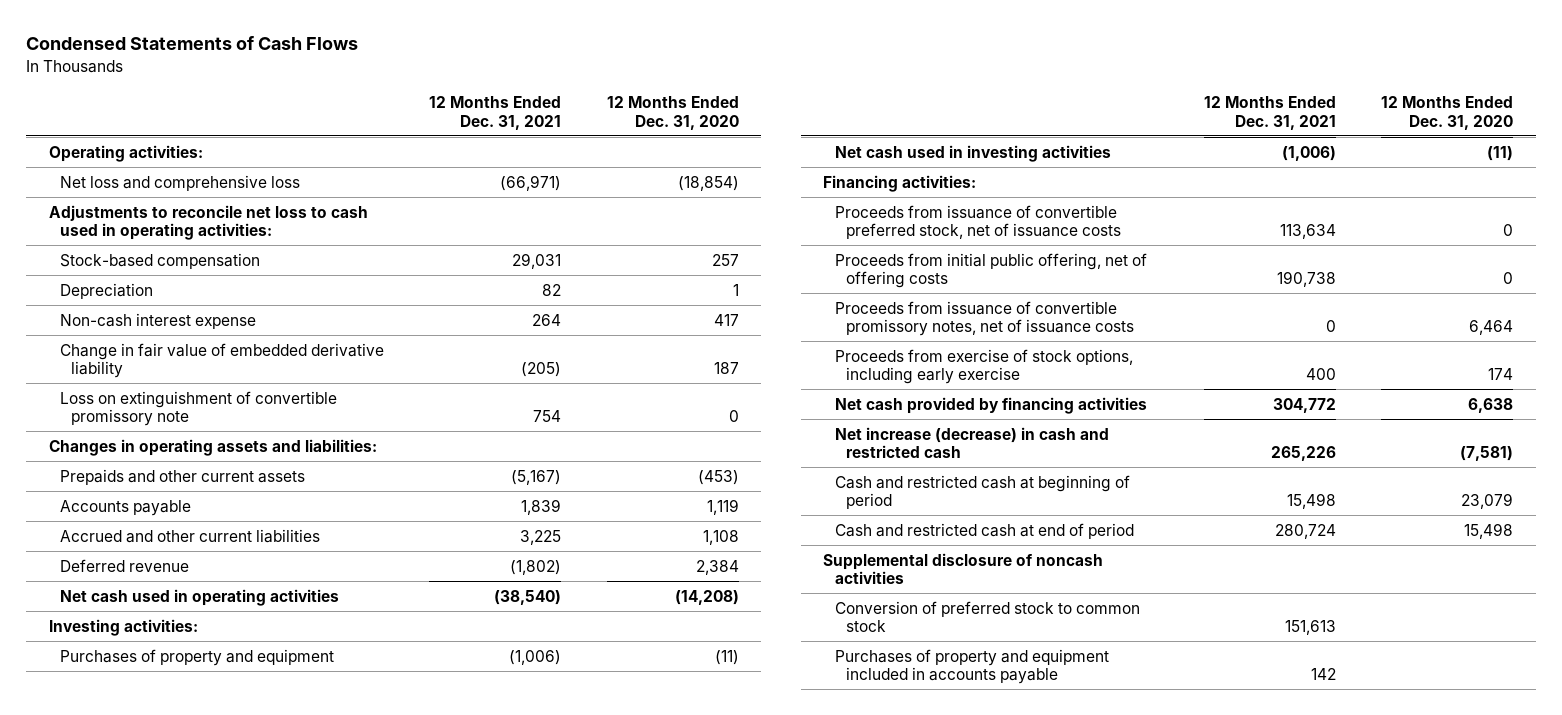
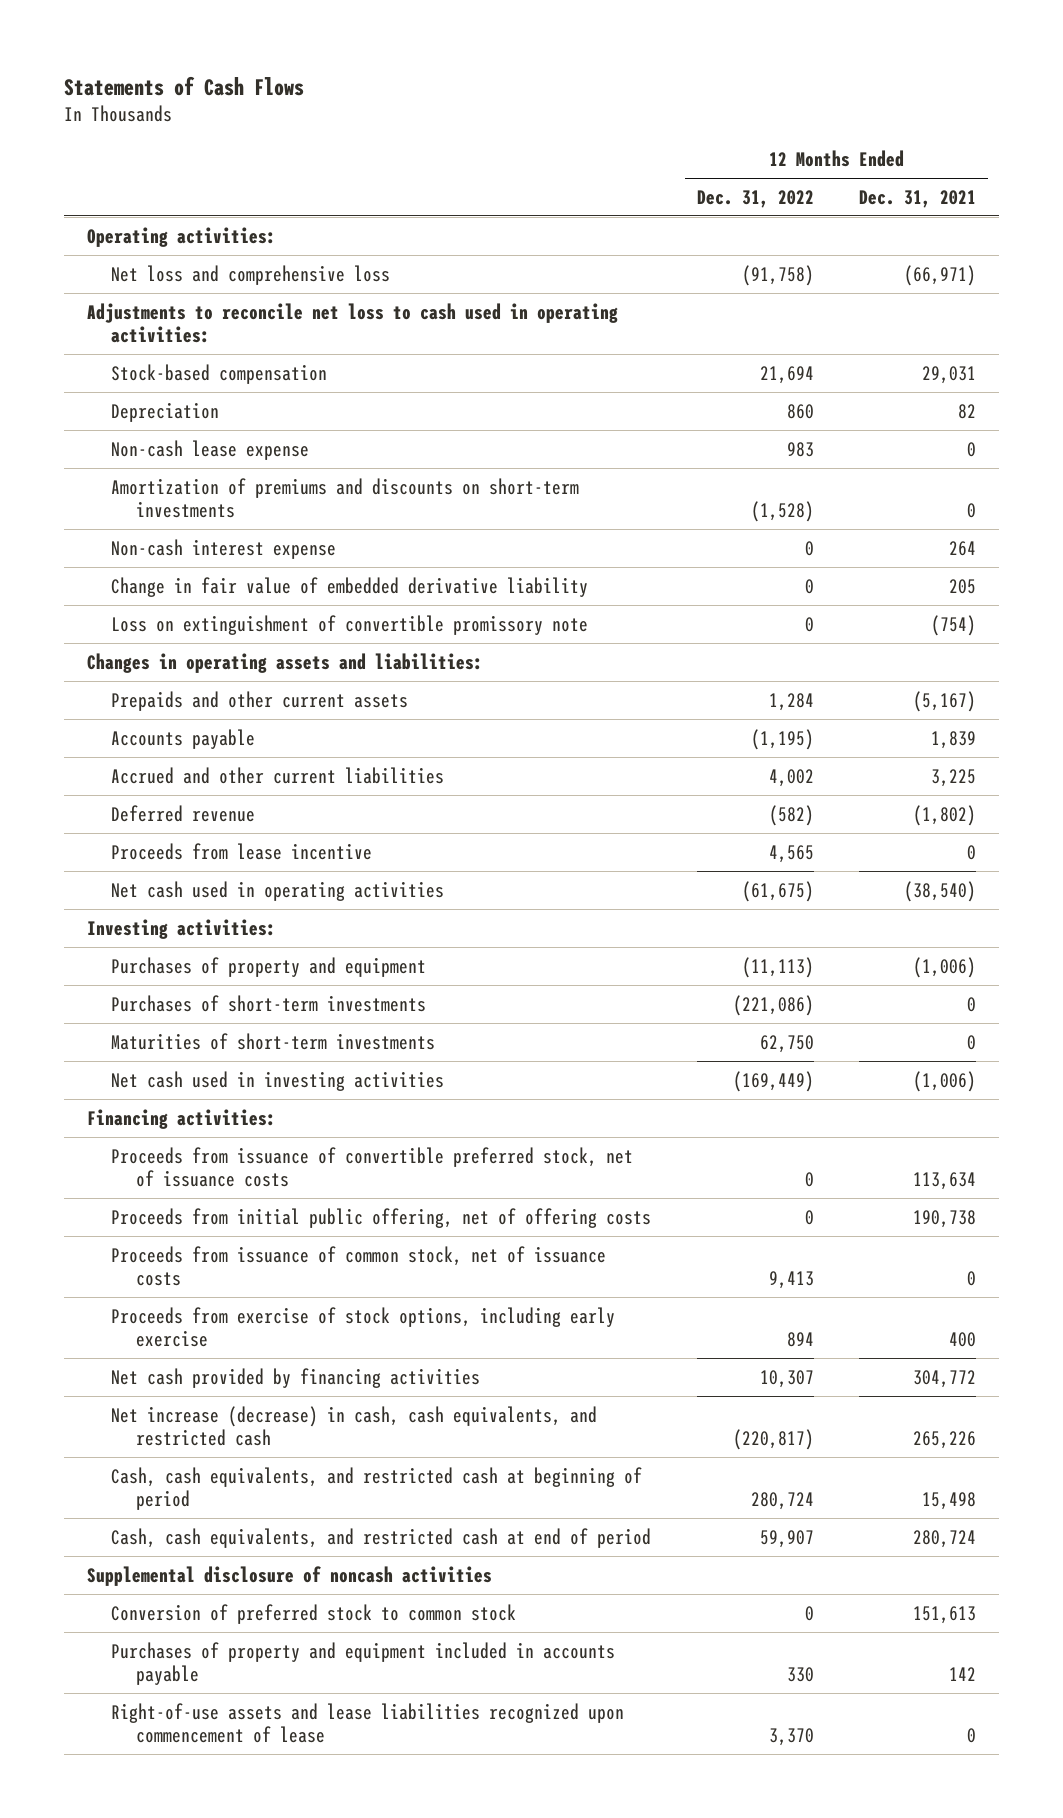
- Condensed Statements of Cash Flows
+ Statements of Cash Flows
- | 12 Months Ended Dec. 31, 2021 | 12 Months Ended Dec. 31, 2020
+ | 12 Months Ended Dec. 31, 2022 | 12 Months Ended Dec. 31, 2021
+ Non-cash lease expense | 983 | 0
+ Amortization of premiums and discounts on short-term investments | (1,528) | 0
- Change in fair value of embedded derivative liability | (205) | 187
- Loss on extinguishment of convertible promissory note | 754 | 0
+ Change in fair value of embedded derivative liability | 0 | 205
+ Loss on extinguishment of convertible promissory note | 0 | (754)
+ Proceeds from lease incentive | 4,565 | 0
+ Purchases of short-term investments | (221,086) | 0
+ Maturities of short-term investments | 62,750 | 0
- Proceeds from issuance of convertible promissory notes, net of issuance costs | 0 | 6,464
+ Proceeds from issuance of common stock, net of issuance costs | 9,413 | 0
- Net increase (decrease) in cash and restricted cash | 265,226 | (7,581)
- Cash and restricted cash at beginning of period | 15,498 | 23,079
- Cash and restricted cash at end of period | 280,724 | 15,498
+ Net increase (decrease) in cash, cash equivalents, and restricted cash | (220,817) | 265,226
+ Cash, cash equivalents, and restricted cash at beginning of period | 280,724 | 15,498
+ Cash, cash equivalents, and restricted cash at end of period | 59,907 | 280,724
+ Right-of-use assets and lease liabilities recognized upon commencement of lease | 3,370 | 0

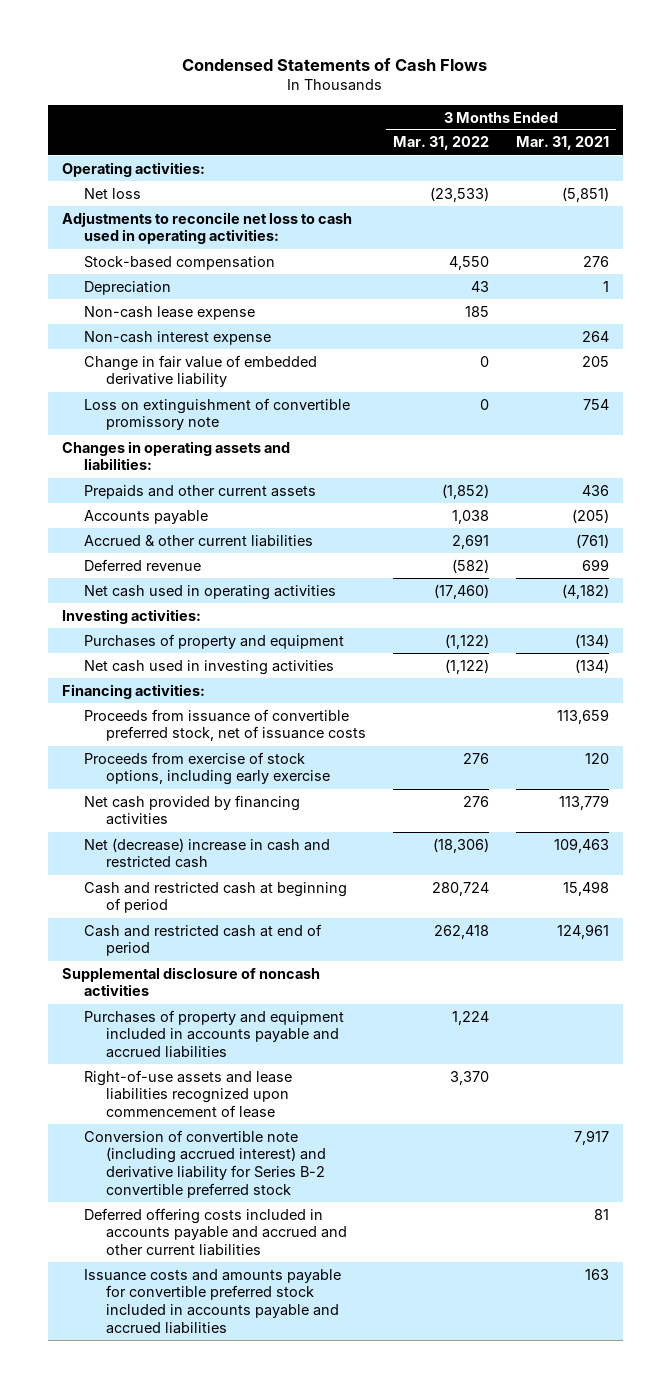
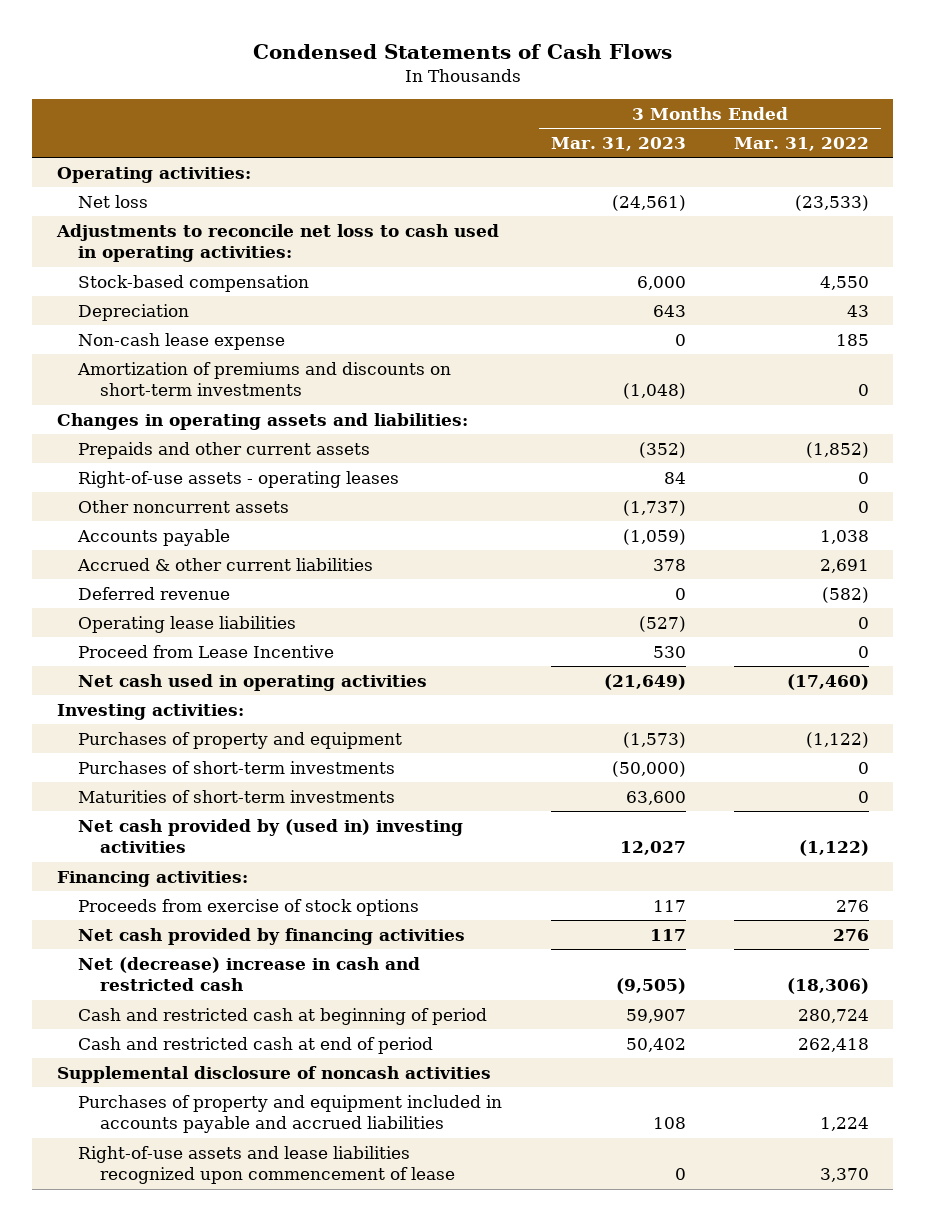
- | 3 Months Ended Mar. 31, 2022 | 3 Months Ended Mar. 31, 2021
+ | 3 Months Ended Mar. 31, 2023 | 3 Months Ended Mar. 31, 2022
- Non-cash interest expense | | 264
- Change in fair value of embedded derivative liability | 0 | 205
- Loss on extinguishment of convertible promissory note | 0 | 754
+ Amortization of premiums and discounts on short-term investments | (1,048) | 0
+ Right-of-use assets - operating leases | 84 | 0
+ Other noncurrent assets | (1,737) | 0
+ Operating lease liabilities | (527) | 0
+ Proceed from Lease Incentive | 530 | 0
- Net cash used in investing activities | (1,122) | (134)
+ Purchases of short-term investments | (50,000) | 0
+ Maturities of short-term investments | 63,600 | 0
+ Net cash provided by (used in) investing activities | 12,027 | (1,122)
- Proceeds from issuance of convertible preferred stock, net of issuance costs | | 113,659
- Proceeds from exercise of stock options, including early exercise | 276 | 120
+ Proceeds from exercise of stock options | 117 | 276
- Conversion of convertible note (including accrued interest) and derivative liability for Series B-2 convertible preferred stock | | 7,917
- Deferred offering costs included in accounts payable and accrued and other current liabilities | | 81
- Issuance costs and amounts payable for convertible preferred stock included in accounts payable and accrued liabilities | | 163

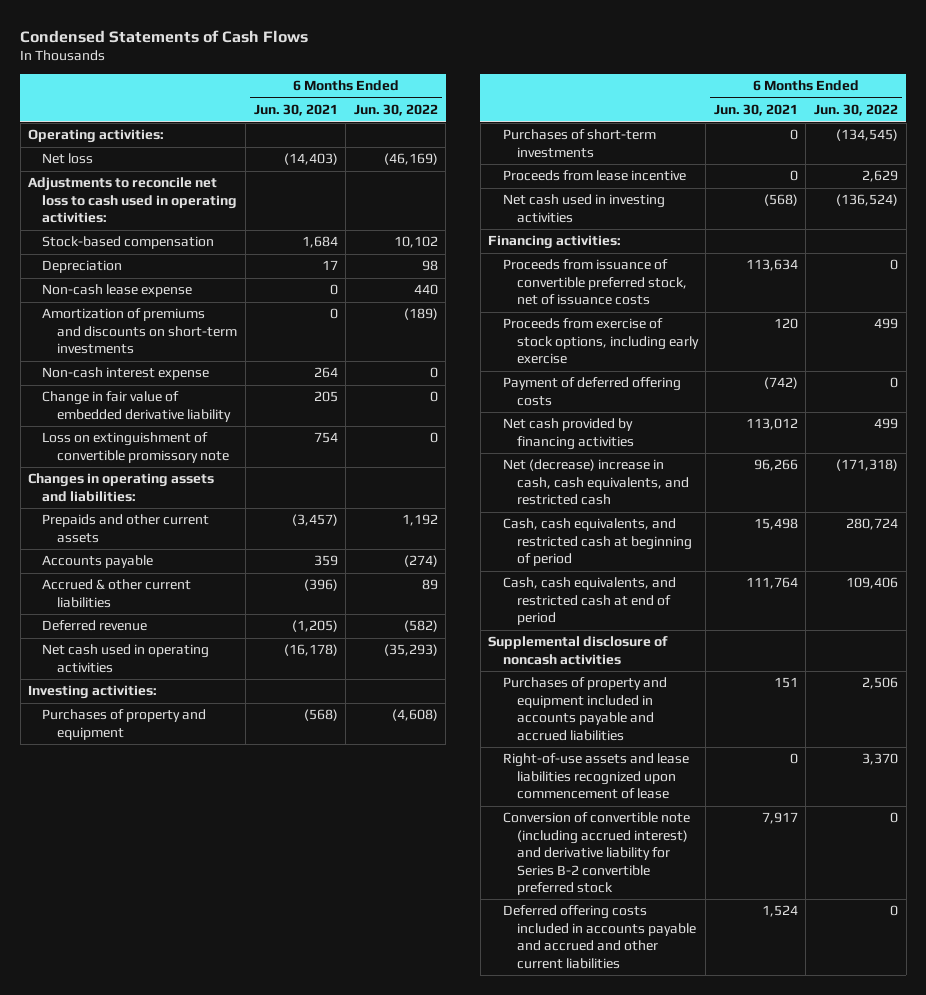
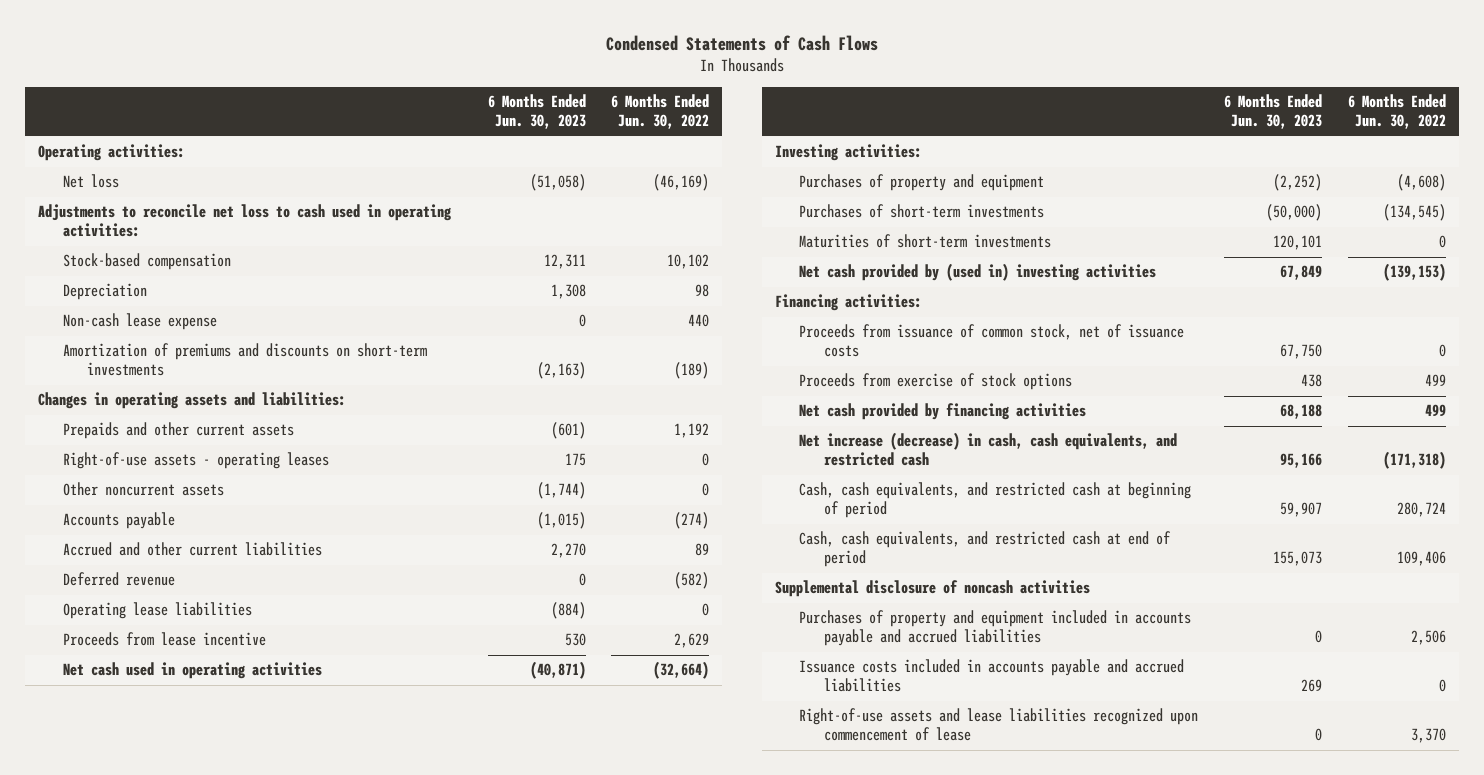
- | 6 Months Ended Jun. 30, 2021 | 6 Months Ended Jun. 30, 2022
+ | 6 Months Ended Jun. 30, 2023 | 6 Months Ended Jun. 30, 2022
- Non-cash interest expense | 264 | 0
- Change in fair value of embedded derivative liability | 205 | 0
- Loss on extinguishment of convertible promissory note | 754 | 0
+ Right-of-use assets - operating leases | 175 | 0
+ Other noncurrent assets | (1,744) | 0
- Accrued & other current liabilities | (396) | 89
+ Accrued and other current liabilities | 2,270 | 89
- Net cash used in operating activities | (16,178) | (35,293)
+ Operating lease liabilities | (884) | 0
moved up: Proceeds from lease incentive | 530 | 2,629
+ Net cash used in operating activities | (40,871) | (32,664)
- Net cash used in investing activities | (568) | (136,524)
+ Maturities of short-term investments | 120,101 | 0
+ Net cash provided by (used in) investing activities | 67,849 | (139,153)
- Proceeds from issuance of convertible preferred stock, net of issuance costs | 113,634 | 0
- Proceeds from exercise of stock options, including early exercise | 120 | 499
- Payment of deferred offering costs | (742) | 0
+ Proceeds from issuance of common stock, net of issuance costs | 67,750 | 0
+ Proceeds from exercise of stock options | 438 | 499
- Net (decrease) increase in cash, cash equivalents, and restricted cash | 96,266 | (171,318)
+ Net increase (decrease) in cash, cash equivalents, and restricted cash | 95,166 | (171,318)
+ Issuance costs included in accounts payable and accrued liabilities | 269 | 0
- Conversion of convertible note (including accrued interest) and derivative liability for Series B-2 convertible preferred stock | 7,917 | 0
- Deferred offering costs included in accounts payable and accrued and other current liabilities | 1,524 | 0

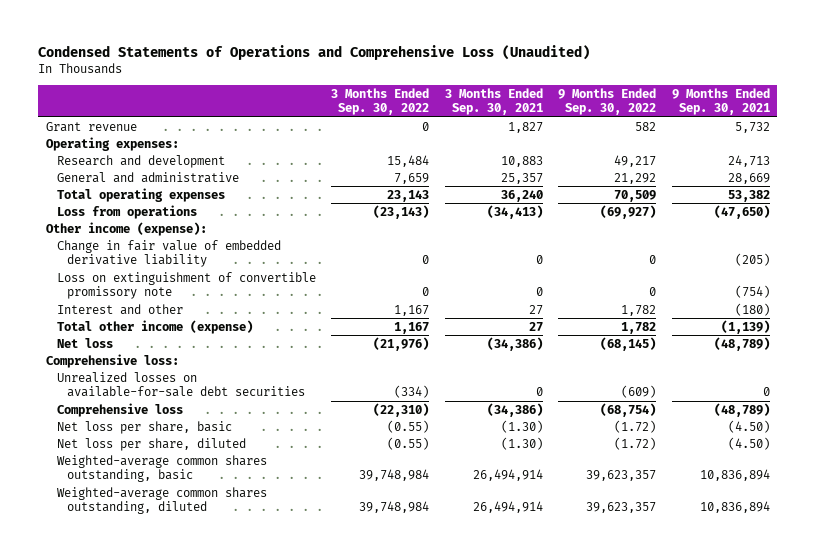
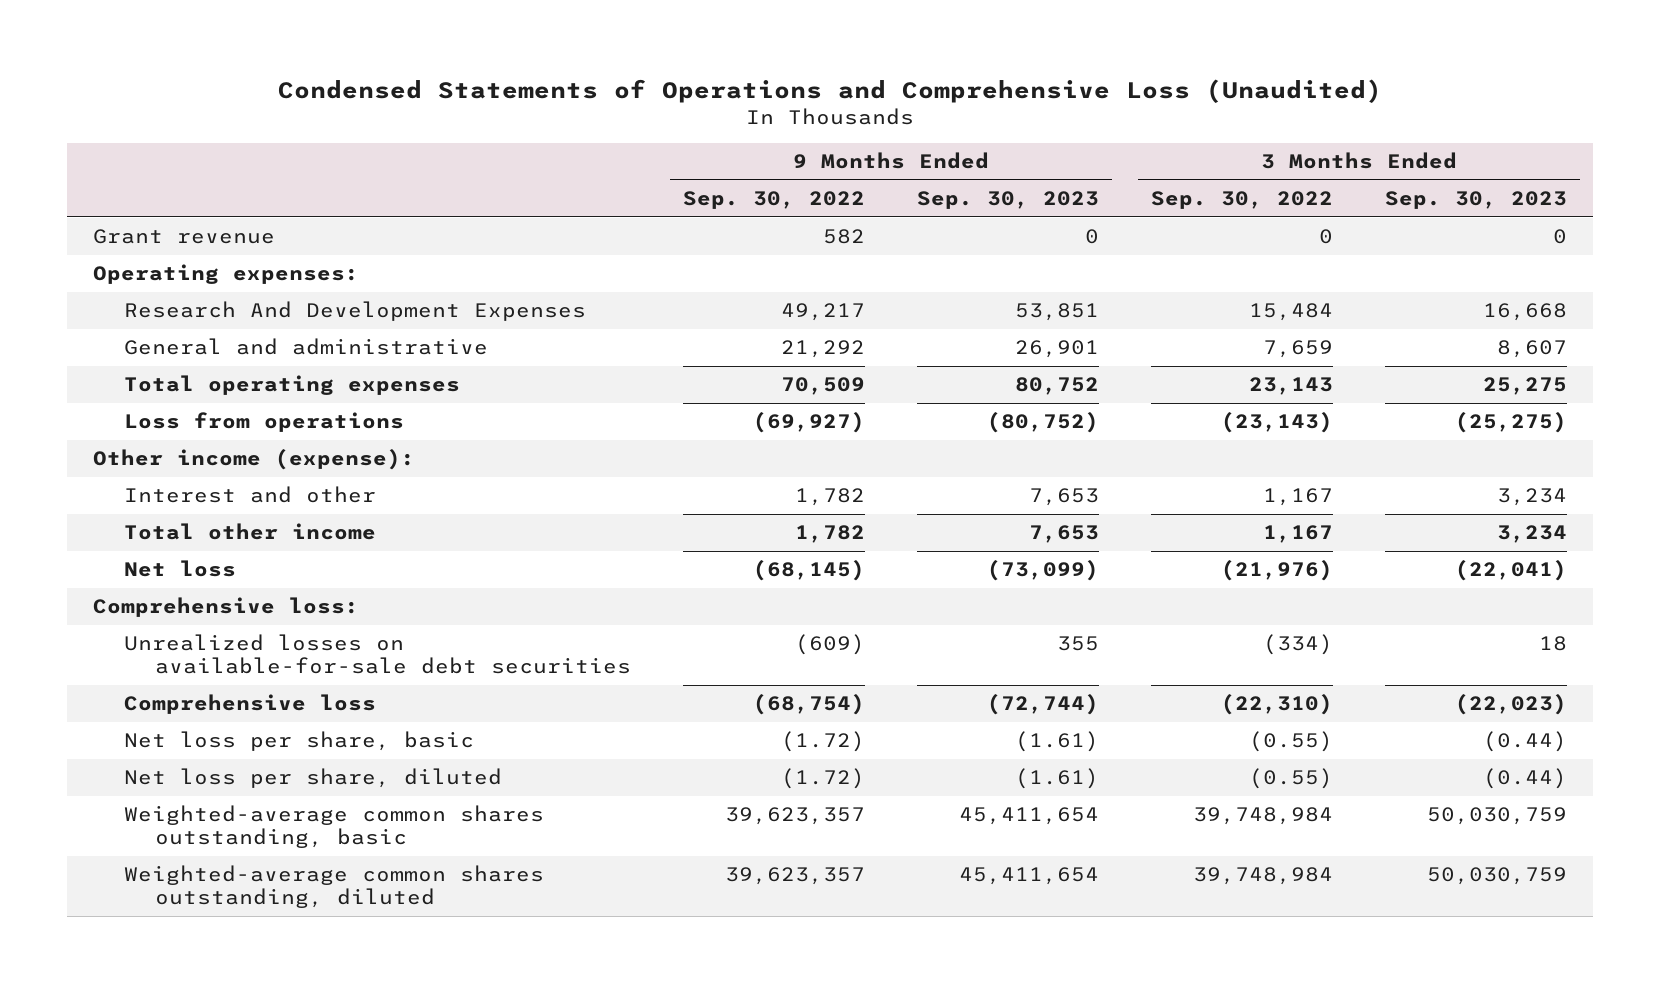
- | 3 Months Ended Sep. 30, 2022 | 3 Months Ended Sep. 30, 2021 | 9 Months Ended Sep. 30, 2022 | 9 Months Ended Sep. 30, 2021
+ | 9 Months Ended Sep. 30, 2022 | 9 Months Ended Sep. 30, 2023 | 3 Months Ended Sep. 30, 2022 | 3 Months Ended Sep. 30, 2023
- Research and development | 15,484 | 10,883 | 49,217 | 24,713
+ Research And Development Expenses | 49,217 | 53,851 | 15,484 | 16,668
- Change in fair value of embedded derivative liability | 0 | 0 | 0 | (205)
- Loss on extinguishment of convertible promissory note | 0 | 0 | 0 | (754)
- Total other income (expense) | 1,167 | 27 | 1,782 | (1,139)
+ Total other income | 1,782 | 7,653 | 1,167 | 3,234

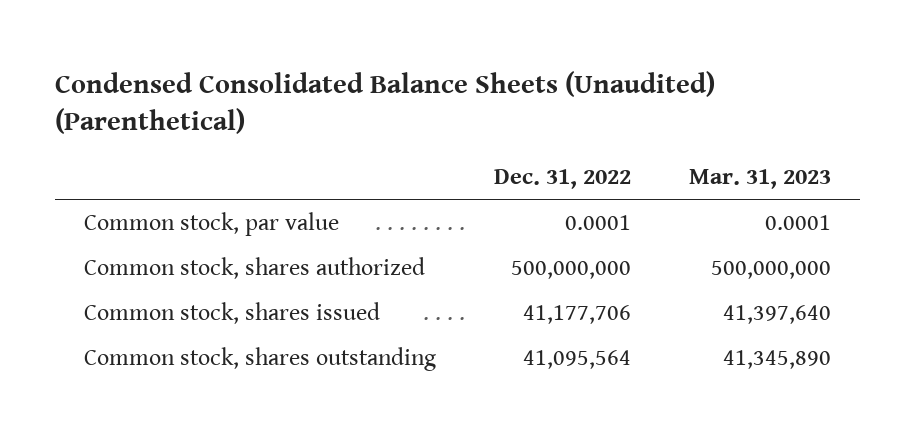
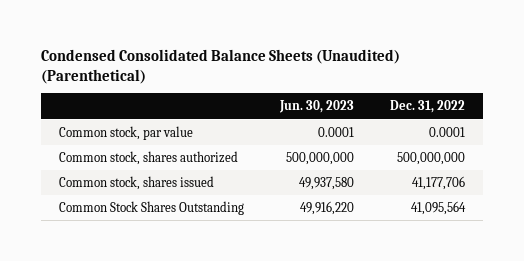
- | Dec. 31, 2022 | Mar. 31, 2023
+ | Jun. 30, 2023 | Dec. 31, 2022
- Common stock, shares outstanding | 41,095,564 | 41,345,890
+ Common Stock Shares Outstanding | 49,916,220 | 41,095,564

